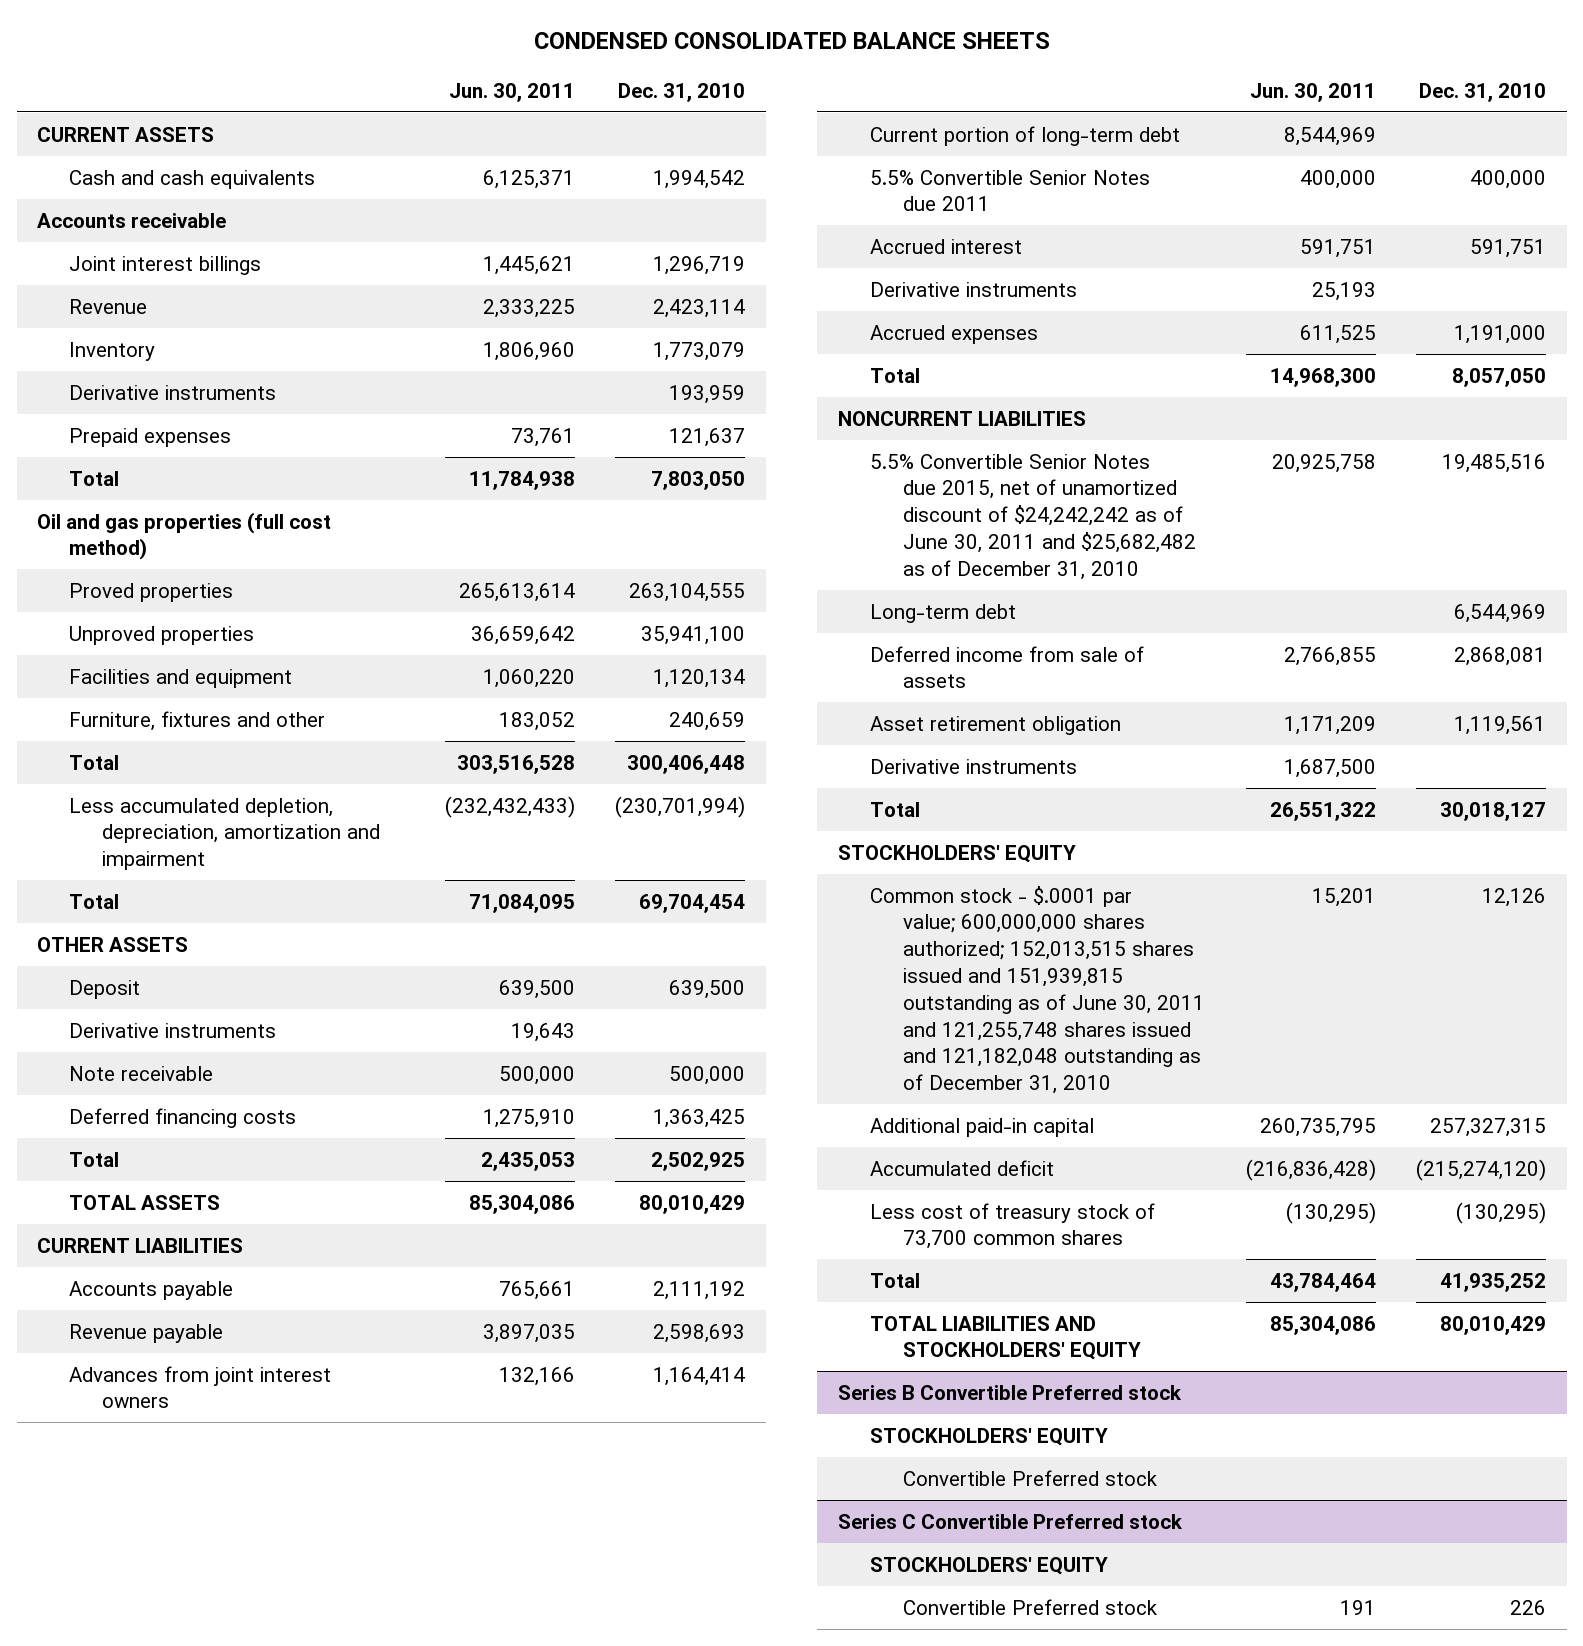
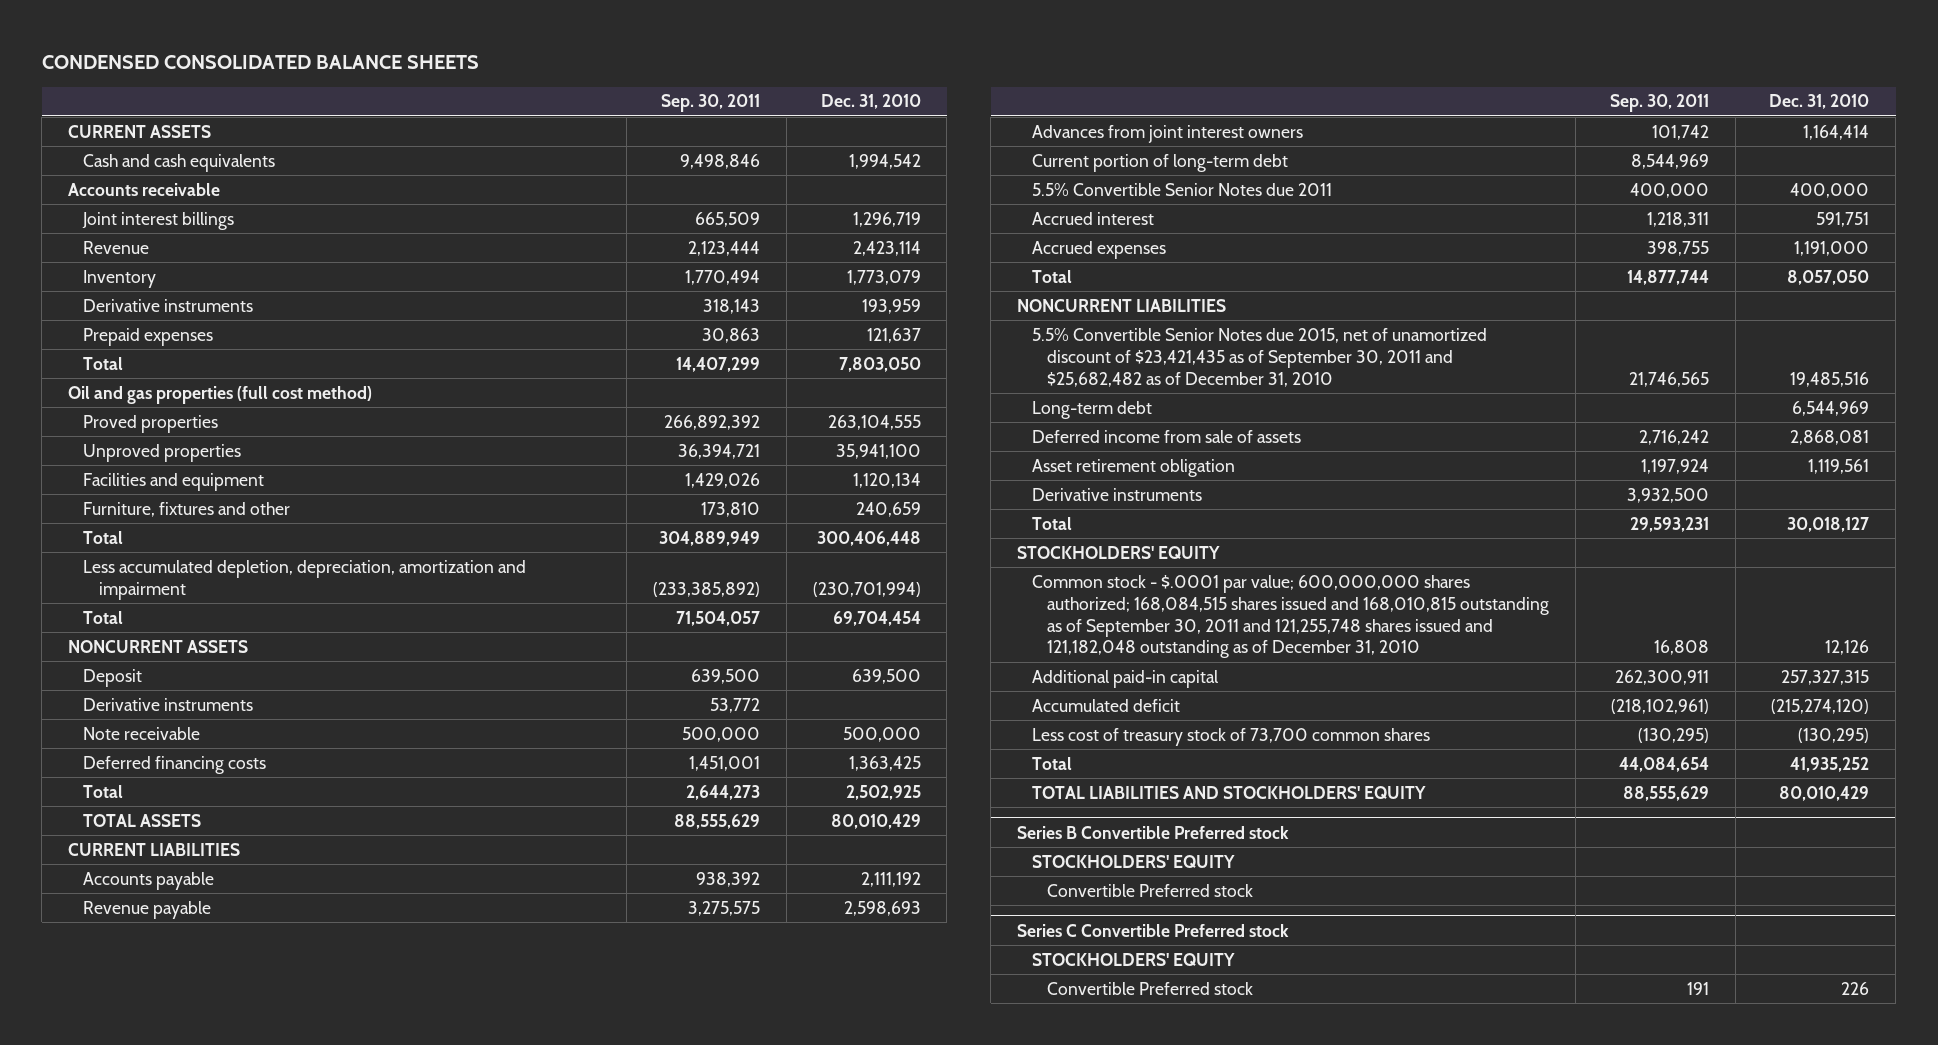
- | Jun. 30, 2011 | Dec. 31, 2010
+ | Sep. 30, 2011 | Dec. 31, 2010
- OTHER ASSETS
+ NONCURRENT ASSETS
- Derivative instruments | 25,193 |
- 5.5% Convertible Senior Notes due 2015, net of unamortized discount of $24,242,242 as of June 30, 2011 and $25,682,482 as of December 31, 2010 | 20,925,758 | 19,485,516
+ 5.5% Convertible Senior Notes due 2015, net of unamortized discount of $23,421,435 as of September 30, 2011 and $25,682,482 as of December 31, 2010 | 21,746,565 | 19,485,516
- Common stock - $.0001 par value; 600,000,000 shares authorized; 152,013,515 shares issued and 151,939,815 outstanding as of June 30, 2011 and 121,255,748 shares issued and 121,182,048 outstanding as of December 31, 2010 | 15,201 | 12,126
+ Common stock - $.0001 par value; 600,000,000 shares authorized; 168,084,515 shares issued and 168,010,815 outstanding as of September 30, 2011 and 121,255,748 shares issued and 121,182,048 outstanding as of December 31, 2010 | 16,808 | 12,126

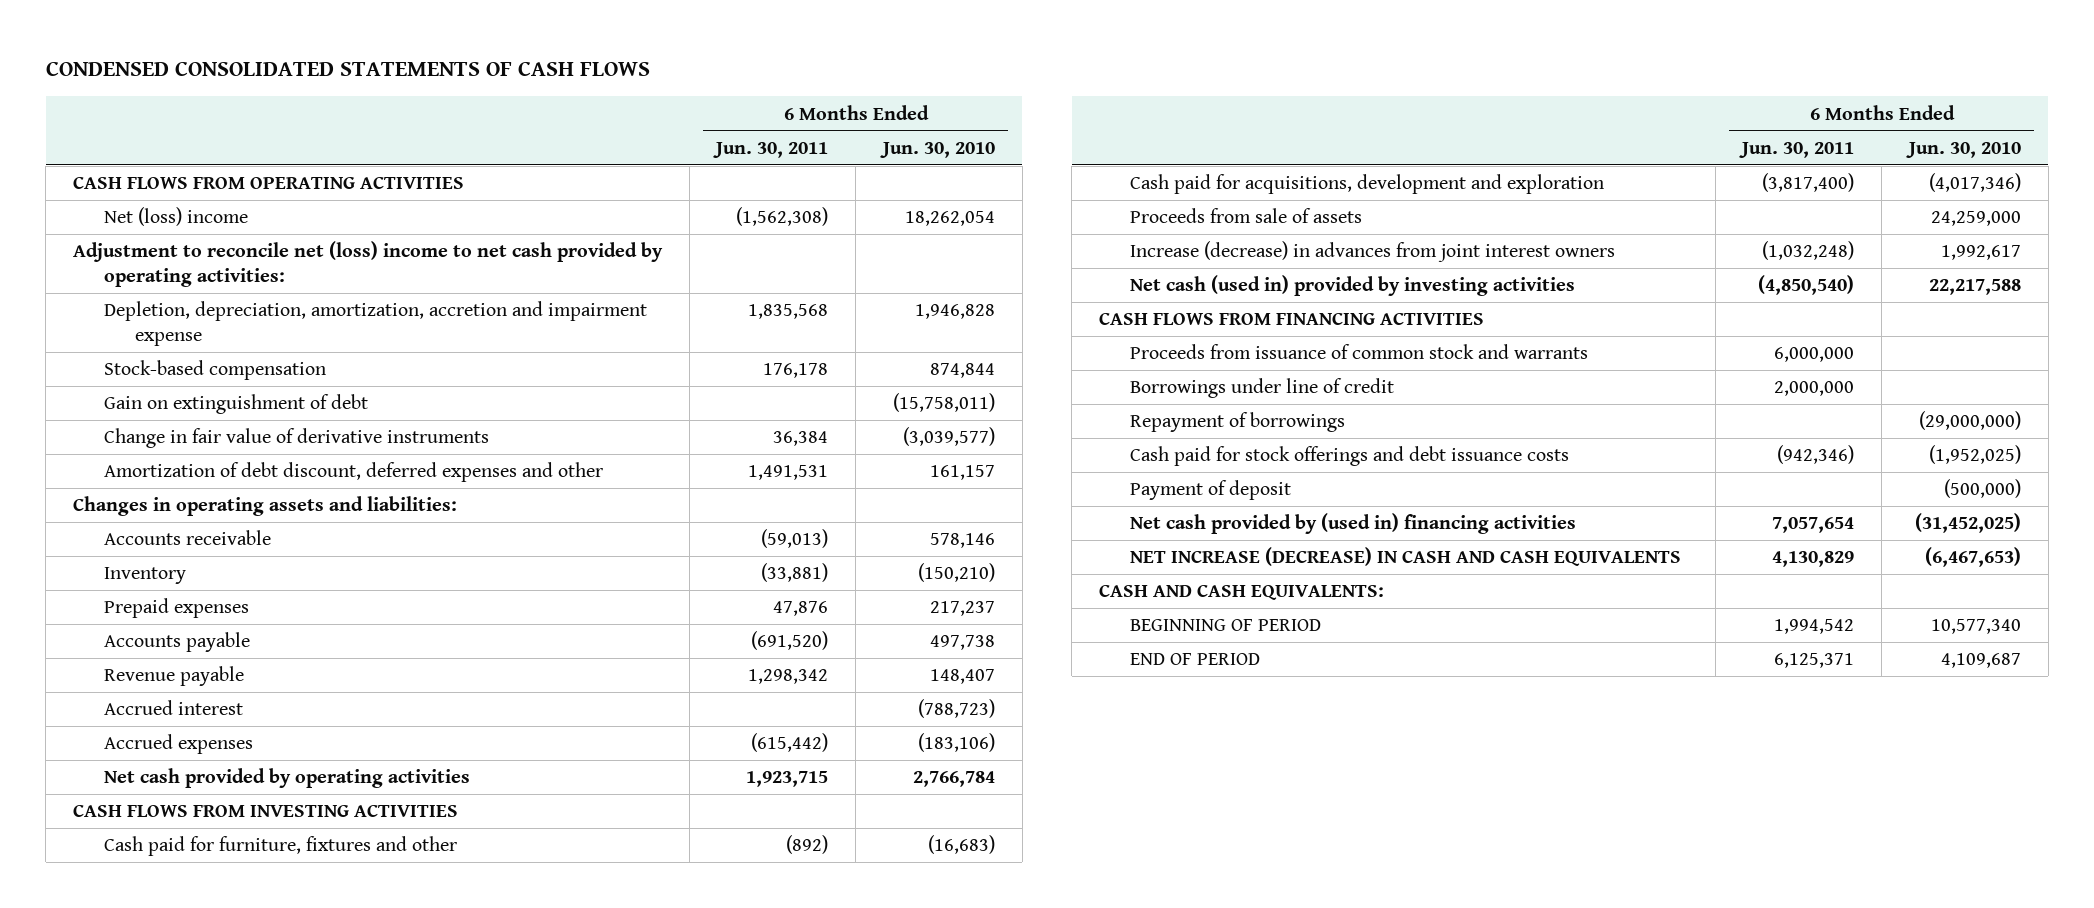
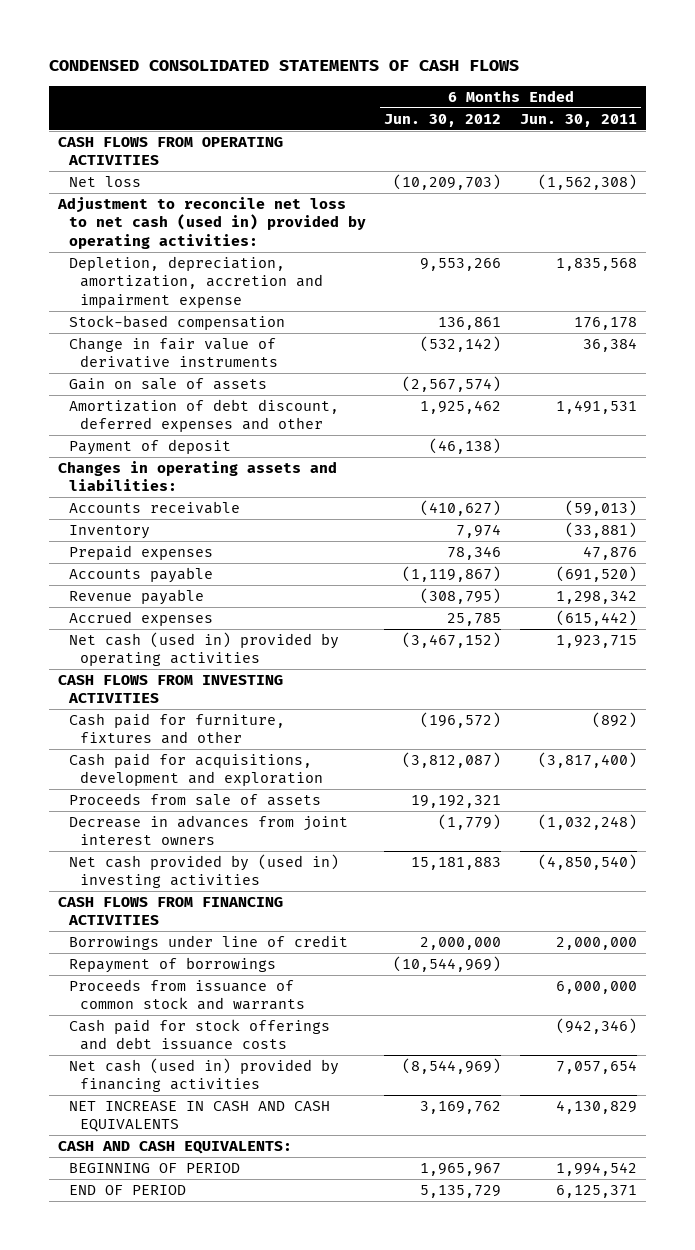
- | 6 Months Ended Jun. 30, 2011 | 6 Months Ended Jun. 30, 2010
+ | 6 Months Ended Jun. 30, 2012 | 6 Months Ended Jun. 30, 2011
- Net (loss) income | (1,562,308) | 18,262,054
- Adjustment to reconcile net (loss) income to net cash provided by operating activities:
+ Net loss | (10,209,703) | (1,562,308)
+ Adjustment to reconcile net loss to net cash (used in) provided by operating activities:
- Gain on extinguishment of debt | | (15,758,011)
+ Gain on sale of assets | (2,567,574) |
moved up: Payment of deposit | (46,138) |
- Accrued interest | | (788,723)
- Net cash provided by operating activities | 1,923,715 | 2,766,784
+ Net cash (used in) provided by operating activities | (3,467,152) | 1,923,715
- Increase (decrease) in advances from joint interest owners | (1,032,248) | 1,992,617
- Net cash (used in) provided by investing activities | (4,850,540) | 22,217,588
+ Decrease in advances from joint interest owners | (1,779) | (1,032,248)
+ Net cash provided by (used in) investing activities | 15,181,883 | (4,850,540)
moved down: Proceeds from issuance of common stock and warrants | | 6,000,000
- Net cash provided by (used in) financing activities | 7,057,654 | (31,452,025)
- NET INCREASE (DECREASE) IN CASH AND CASH EQUIVALENTS | 4,130,829 | (6,467,653)
+ Net cash (used in) provided by financing activities | (8,544,969) | 7,057,654
+ NET INCREASE IN CASH AND CASH EQUIVALENTS | 3,169,762 | 4,130,829

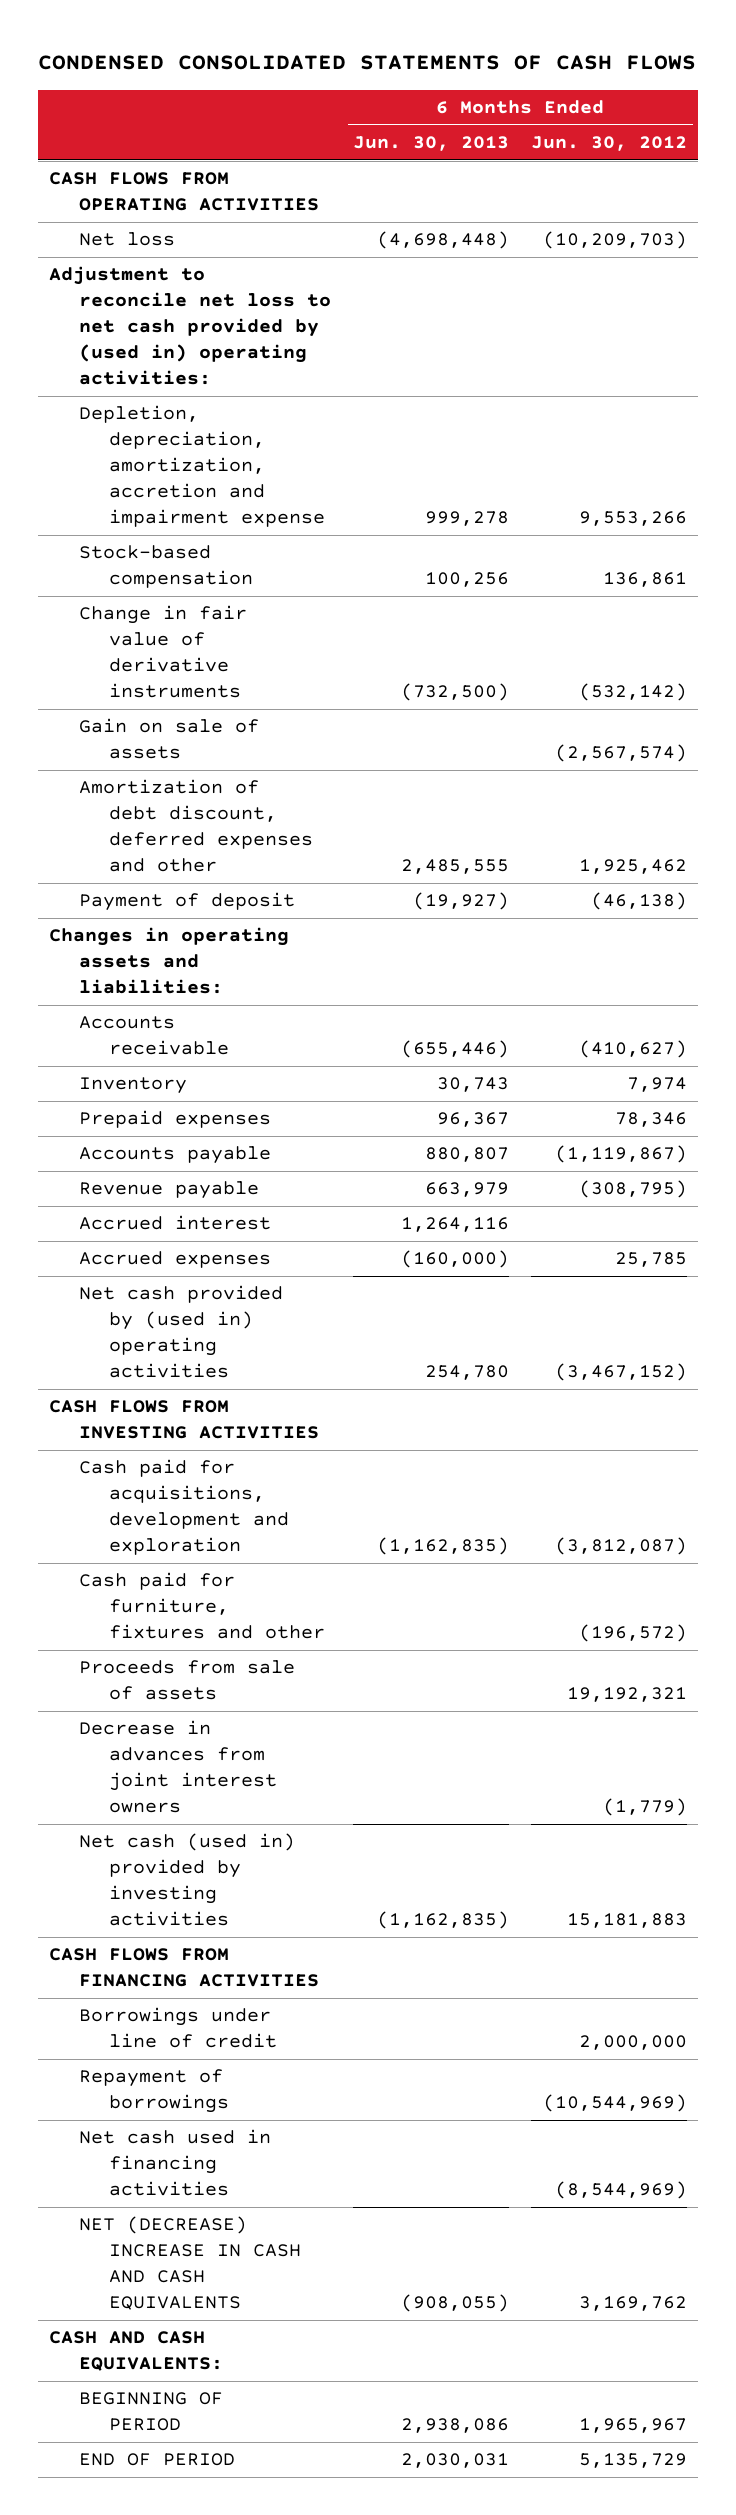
- | 6 Months Ended Jun. 30, 2012 | 6 Months Ended Jun. 30, 2011
+ | 6 Months Ended Jun. 30, 2013 | 6 Months Ended Jun. 30, 2012
- Adjustment to reconcile net loss to net cash (used in) provided by operating activities:
+ Adjustment to reconcile net loss to net cash provided by (used in) operating activities:
+ Accrued interest | 1,264,116 |
- Net cash (used in) provided by operating activities | (3,467,152) | 1,923,715
+ Net cash provided by (used in) operating activities | 254,780 | (3,467,152)
moved down: Cash paid for furniture, fixtures and other | | (196,572)
- Net cash provided by (used in) investing activities | 15,181,883 | (4,850,540)
+ Net cash (used in) provided by investing activities | (1,162,835) | 15,181,883
- Proceeds from issuance of common stock and warrants | | 6,000,000
- Cash paid for stock offerings and debt issuance costs | | (942,346)
- Net cash (used in) provided by financing activities | (8,544,969) | 7,057,654
- NET INCREASE IN CASH AND CASH EQUIVALENTS | 3,169,762 | 4,130,829
+ Net cash used in financing activities | | (8,544,969)
+ NET (DECREASE) INCREASE IN CASH AND CASH EQUIVALENTS | (908,055) | 3,169,762

